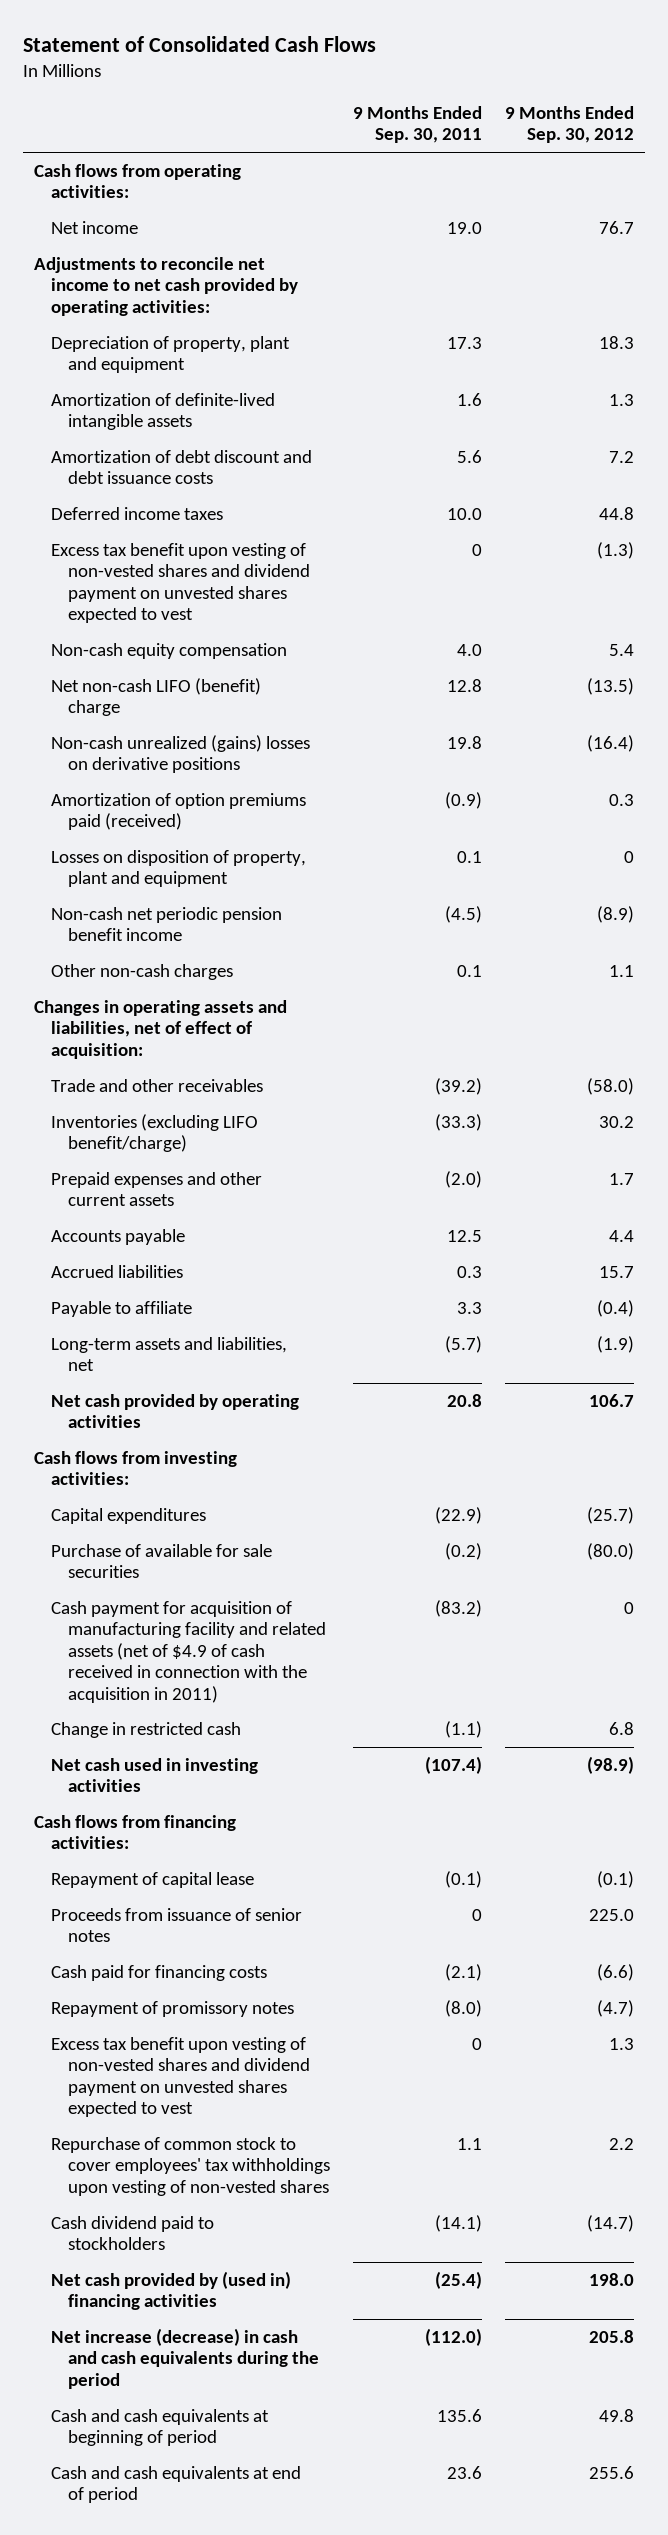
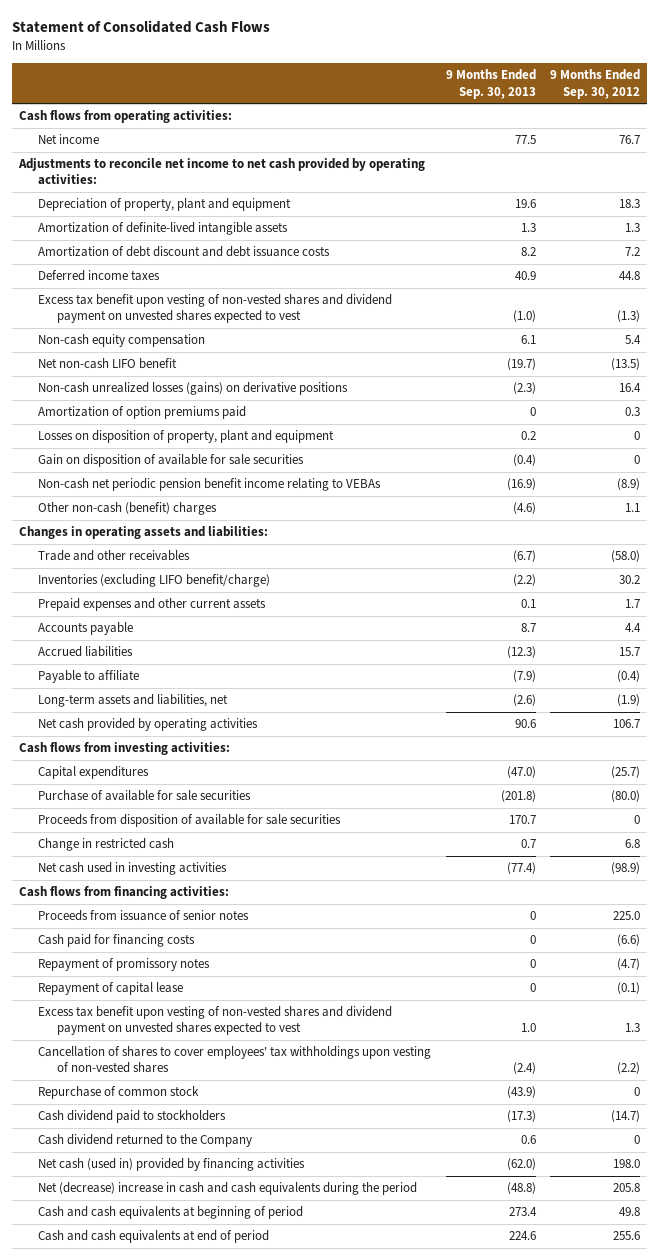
- | 9 Months Ended Sep. 30, 2011 | 9 Months Ended Sep. 30, 2012
+ | 9 Months Ended Sep. 30, 2013 | 9 Months Ended Sep. 30, 2012
- Net non-cash LIFO (benefit) charge | 12.8 | (13.5)
- Non-cash unrealized (gains) losses on derivative positions | 19.8 | (16.4)
- Amortization of option premiums paid (received) | (0.9) | 0.3
+ Net non-cash LIFO benefit | (19.7) | (13.5)
+ Non-cash unrealized losses (gains) on derivative positions | (2.3) | 16.4
+ Amortization of option premiums paid | 0 | 0.3
- Non-cash net periodic pension benefit income | (4.5) | (8.9)
- Other non-cash charges | 0.1 | 1.1
- Changes in operating assets and liabilities, net of effect of acquisition:
+ Gain on disposition of available for sale securities | (0.4) | 0
+ Non-cash net periodic pension benefit income relating to VEBAs | (16.9) | (8.9)
+ Other non-cash (benefit) charges | (4.6) | 1.1
+ Changes in operating assets and liabilities:
- Cash payment for acquisition of manufacturing facility and related assets (net of $4.9 of cash received in connection with the acquisition in 2011) | (83.2) | 0
+ Proceeds from disposition of available for sale securities | 170.7 | 0
moved down: Repayment of capital lease | 0 | (0.1)
- Repurchase of common stock to cover employees' tax withholdings upon vesting of non-vested shares | 1.1 | 2.2
+ Cancellation of shares to cover employees' tax withholdings upon vesting of non-vested shares | (2.4) | (2.2)
+ Repurchase of common stock | (43.9) | 0
- Net cash provided by (used in) financing activities | (25.4) | 198.0
- Net increase (decrease) in cash and cash equivalents during the period | (112.0) | 205.8
+ Cash dividend returned to the Company | 0.6 | 0
+ Net cash (used in) provided by financing activities | (62.0) | 198.0
+ Net (decrease) increase in cash and cash equivalents during the period | (48.8) | 205.8

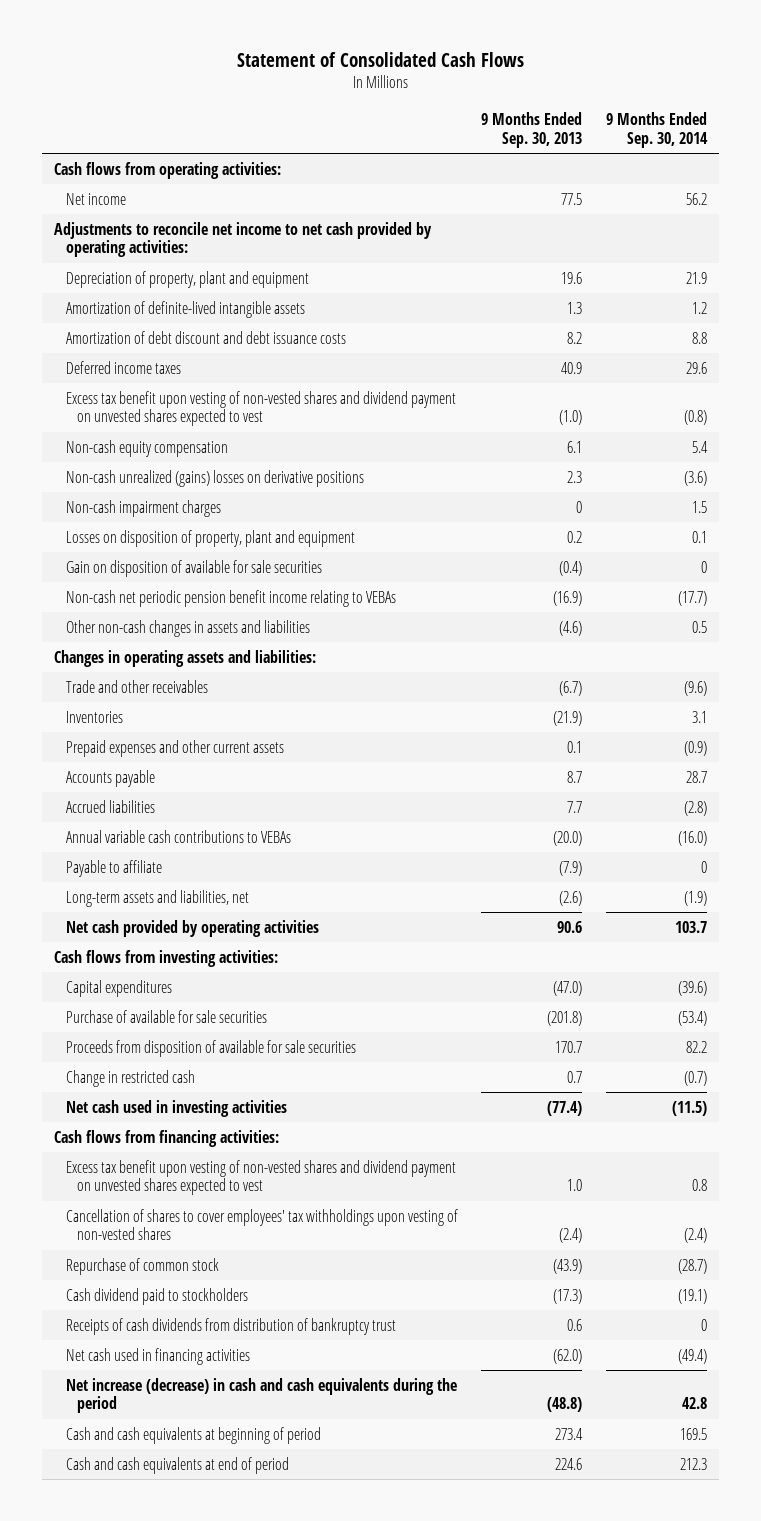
- | 9 Months Ended Sep. 30, 2013 | 9 Months Ended Sep. 30, 2012
+ | 9 Months Ended Sep. 30, 2013 | 9 Months Ended Sep. 30, 2014
- Net non-cash LIFO benefit | (19.7) | (13.5)
- Non-cash unrealized losses (gains) on derivative positions | (2.3) | 16.4
- Amortization of option premiums paid | 0 | 0.3
+ Non-cash unrealized (gains) losses on derivative positions | 2.3 | (3.6)
+ Non-cash impairment charges | 0 | 1.5
- Other non-cash (benefit) charges | (4.6) | 1.1
+ Other non-cash changes in assets and liabilities | (4.6) | 0.5
- Inventories (excluding LIFO benefit/charge) | (2.2) | 30.2
+ Inventories | (21.9) | 3.1
- Accrued liabilities | (12.3) | 15.7
+ Accrued liabilities | 7.7 | (2.8)
+ Annual variable cash contributions to VEBAs | (20.0) | (16.0)
- Proceeds from issuance of senior notes | 0 | 225.0
- Cash paid for financing costs | 0 | (6.6)
- Repayment of promissory notes | 0 | (4.7)
- Repayment of capital lease | 0 | (0.1)
- Cash dividend returned to the Company | 0.6 | 0
- Net cash (used in) provided by financing activities | (62.0) | 198.0
- Net (decrease) increase in cash and cash equivalents during the period | (48.8) | 205.8
+ Receipts of cash dividends from distribution of bankruptcy trust | 0.6 | 0
+ Net cash used in financing activities | (62.0) | (49.4)
+ Net increase (decrease) in cash and cash equivalents during the period | (48.8) | 42.8

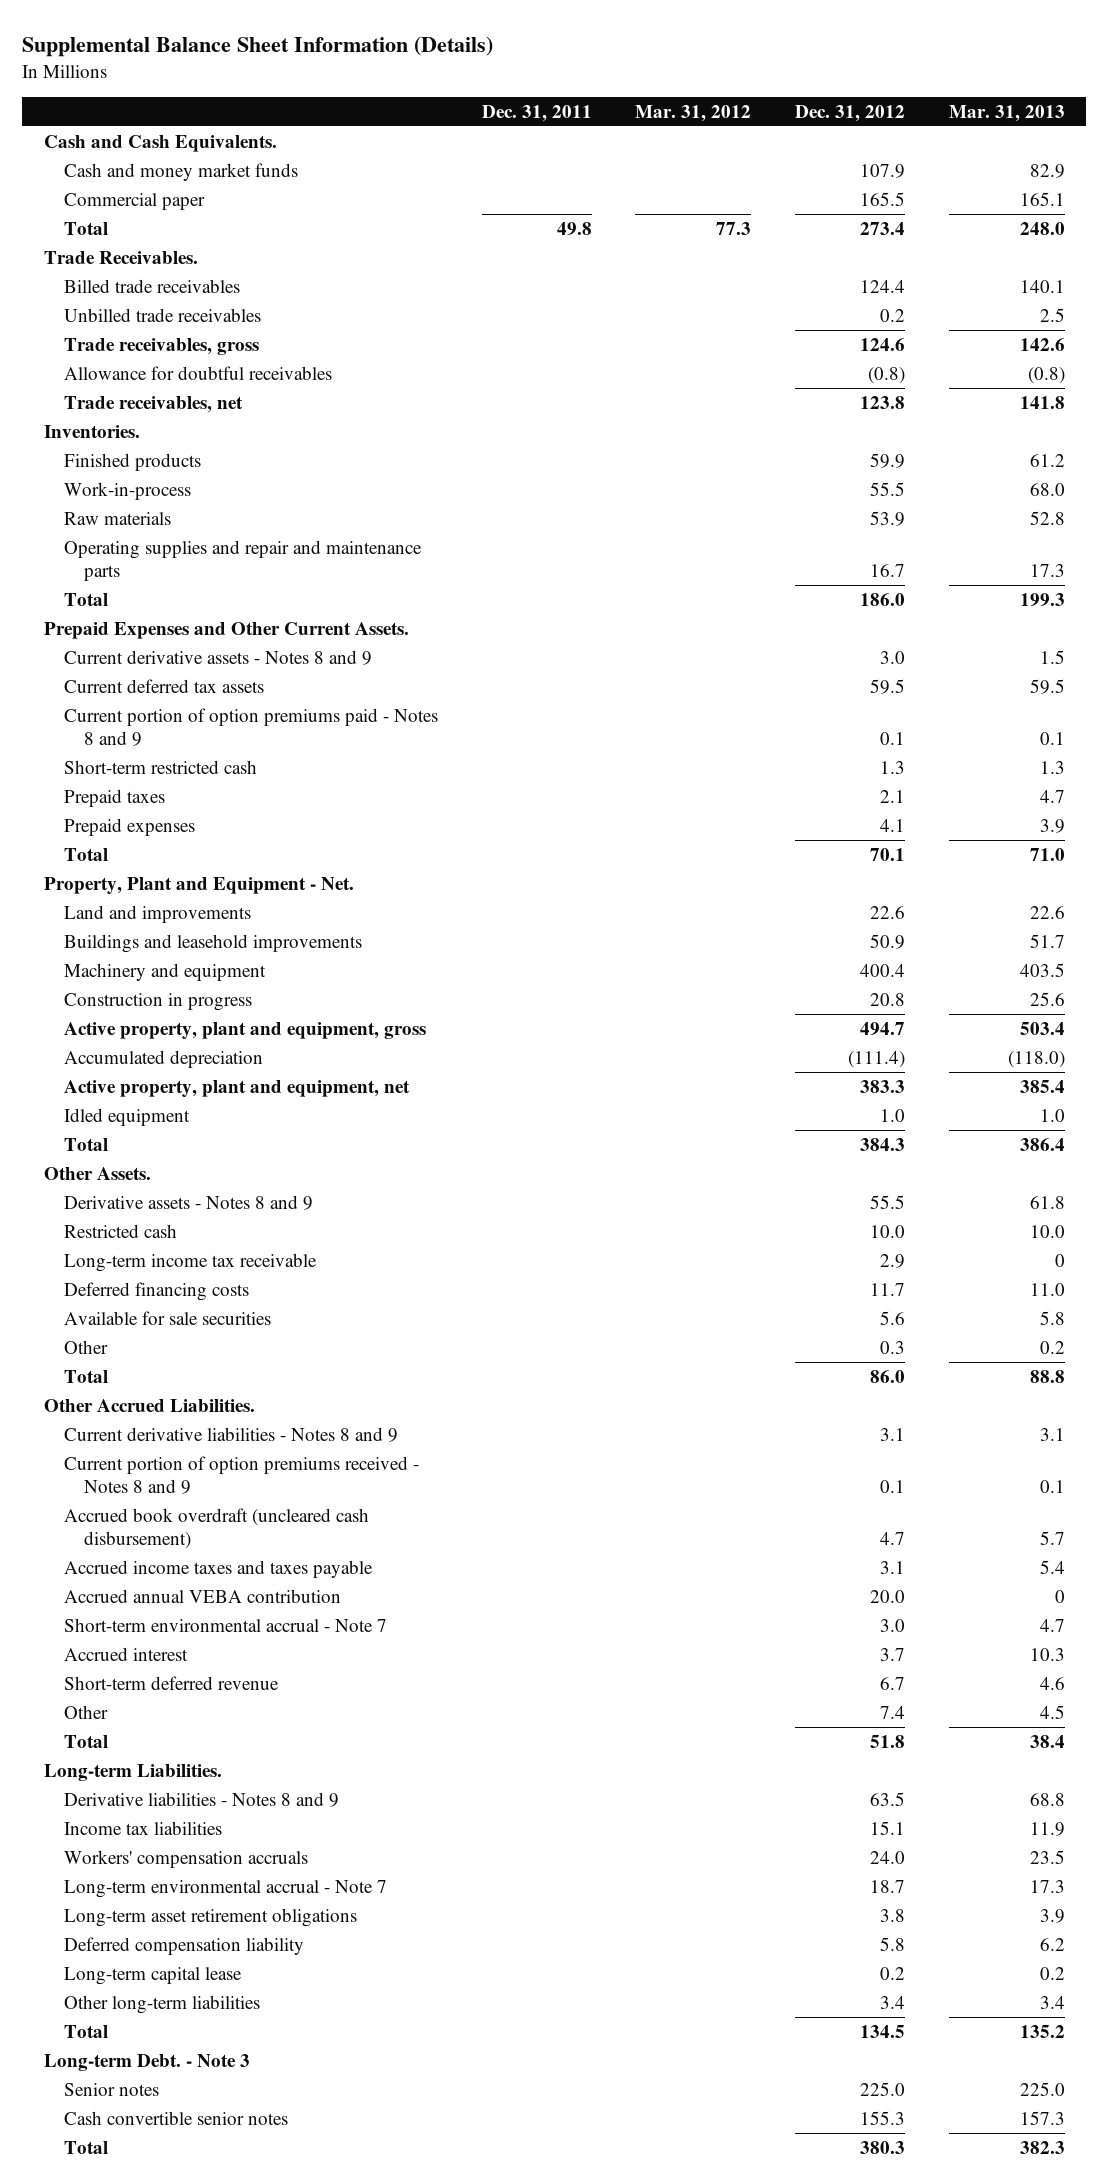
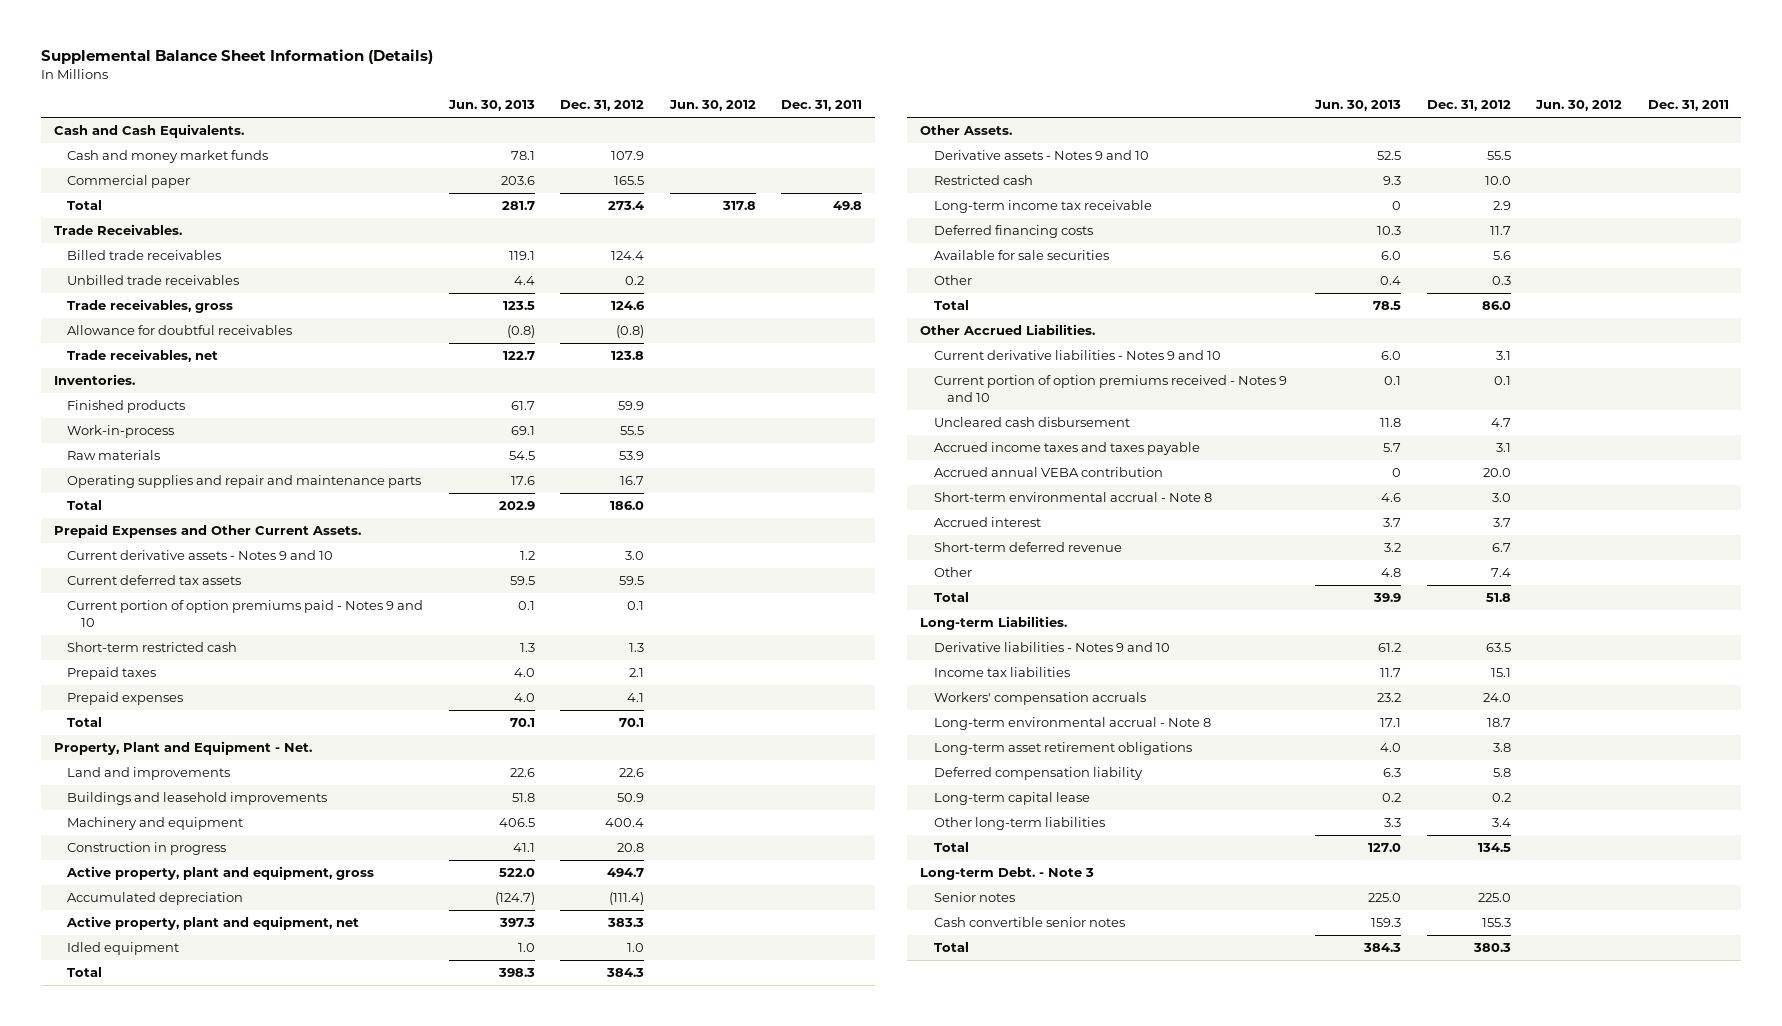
- | Dec. 31, 2011 | Mar. 31, 2012 | Dec. 31, 2012 | Mar. 31, 2013
+ | Jun. 30, 2013 | Dec. 31, 2012 | Jun. 30, 2012 | Dec. 31, 2011
- Current derivative assets - Notes 8 and 9 | | | 3.0 | 1.5
+ Current derivative assets - Notes 9 and 10 | 1.2 | 3.0 | |
- Current portion of option premiums paid - Notes 8 and 9 | | | 0.1 | 0.1
+ Current portion of option premiums paid - Notes 9 and 10 | 0.1 | 0.1 | |
- Derivative assets - Notes 8 and 9 | | | 55.5 | 61.8
+ Derivative assets - Notes 9 and 10 | 52.5 | 55.5 | |
- Current derivative liabilities - Notes 8 and 9 | | | 3.1 | 3.1
- Current portion of option premiums received - Notes 8 and 9 | | | 0.1 | 0.1
- Accrued book overdraft (uncleared cash disbursement) | | | 4.7 | 5.7
+ Current derivative liabilities - Notes 9 and 10 | 6.0 | 3.1 | |
+ Current portion of option premiums received - Notes 9 and 10 | 0.1 | 0.1 | |
+ Uncleared cash disbursement | 11.8 | 4.7 | |
- Short-term environmental accrual - Note 7 | | | 3.0 | 4.7
+ Short-term environmental accrual - Note 8 | 4.6 | 3.0 | |
- Derivative liabilities - Notes 8 and 9 | | | 63.5 | 68.8
+ Derivative liabilities - Notes 9 and 10 | 61.2 | 63.5 | |
- Long-term environmental accrual - Note 7 | | | 18.7 | 17.3
+ Long-term environmental accrual - Note 8 | 17.1 | 18.7 | |

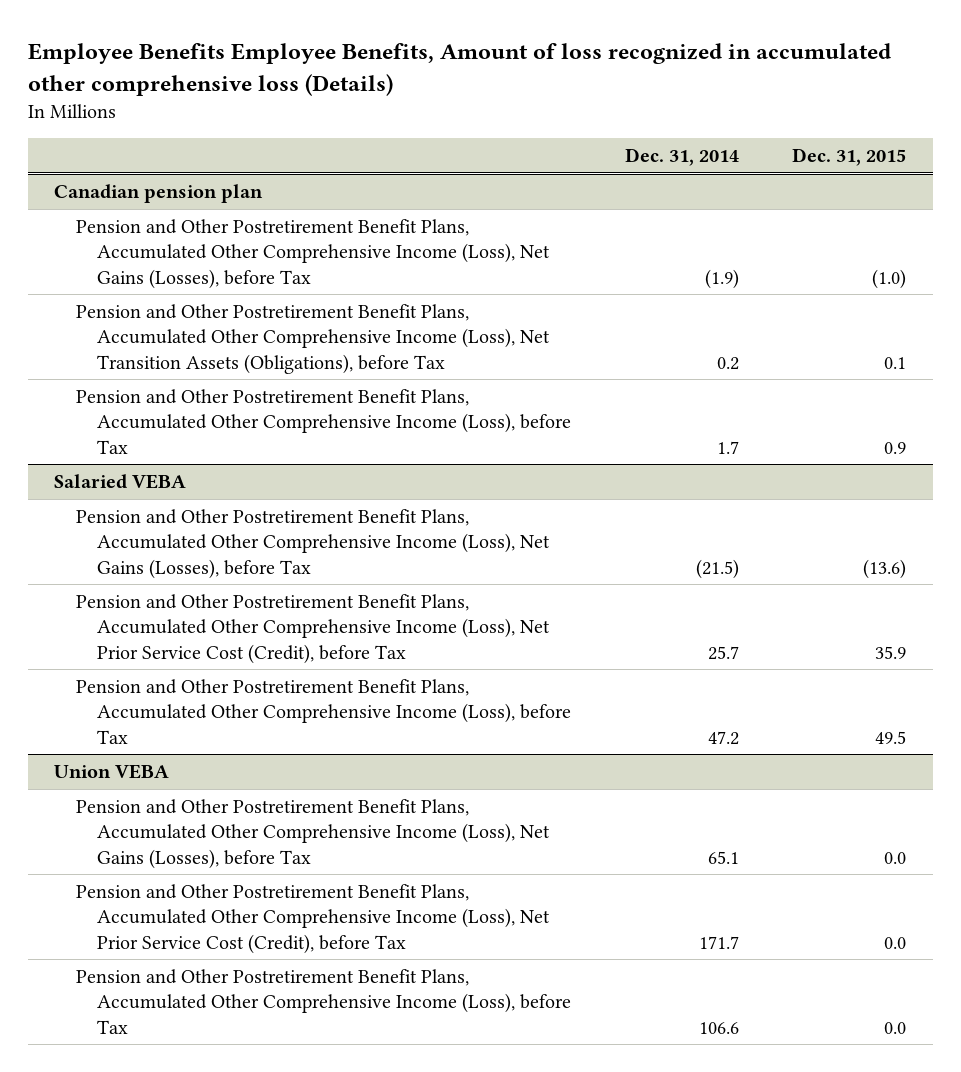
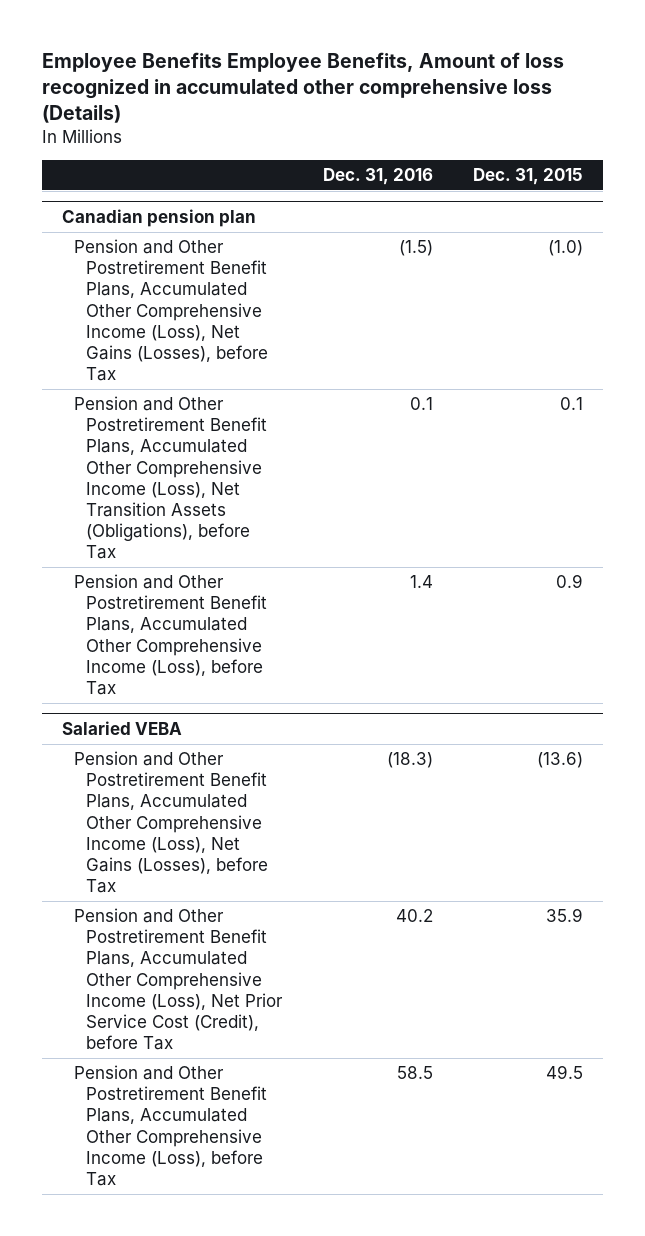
- | Dec. 31, 2014 | Dec. 31, 2015
+ | Dec. 31, 2016 | Dec. 31, 2015
- Union VEBA
- Pension and Other Postretirement Benefit Plans, Accumulated Other Comprehensive Income (Loss), Net Gains (Losses), before Tax | 65.1 | 0.0
- Pension and Other Postretirement Benefit Plans, Accumulated Other Comprehensive Income (Loss), Net Prior Service Cost (Credit), before Tax | 171.7 | 0.0
- Pension and Other Postretirement Benefit Plans, Accumulated Other Comprehensive Income (Loss), before Tax | 106.6 | 0.0

